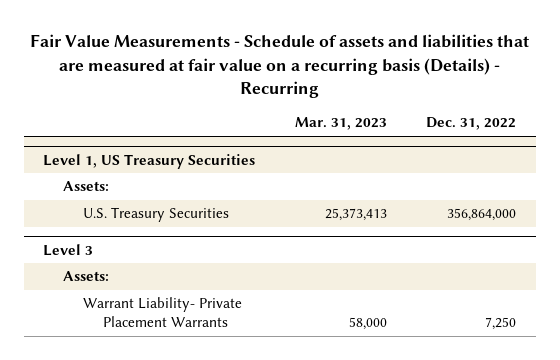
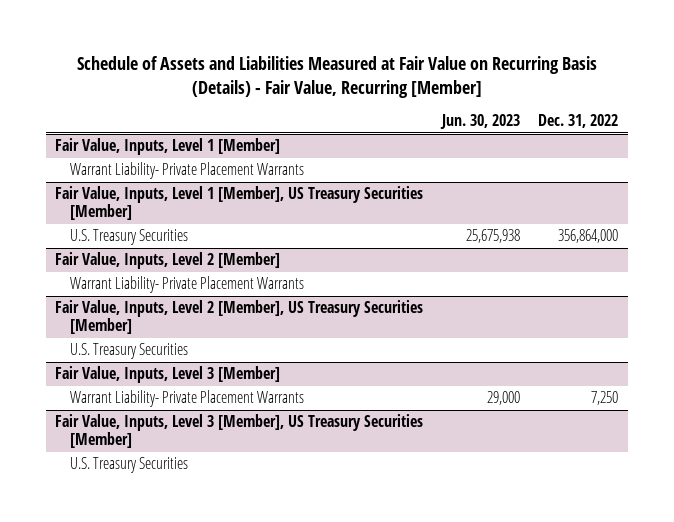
- Fair Value Measurements - Schedule of assets and liabilities that are measured at fair value on a recurring basis (Details) - Recurring
+ Schedule of Assets and Liabilities Measured at Fair Value on Recurring Basis (Details) - Fair Value, Recurring [Member]
- | Mar. 31, 2023 | Dec. 31, 2022
+ | Jun. 30, 2023 | Dec. 31, 2022
- Level 1, US Treasury Securities
- Assets:
+ Fair Value, Inputs, Level 1 [Member]
+ Warrant Liability- Private Placement Warrants
+ Fair Value, Inputs, Level 1 [Member], US Treasury Securities [Member]
- Level 3
- Assets:
+ Fair Value, Inputs, Level 2 [Member]
+ Warrant Liability- Private Placement Warrants
+ Fair Value, Inputs, Level 2 [Member], US Treasury Securities [Member]
+ U.S. Treasury Securities
+ Fair Value, Inputs, Level 3 [Member]
+ Fair Value, Inputs, Level 3 [Member], US Treasury Securities [Member]
+ U.S. Treasury Securities

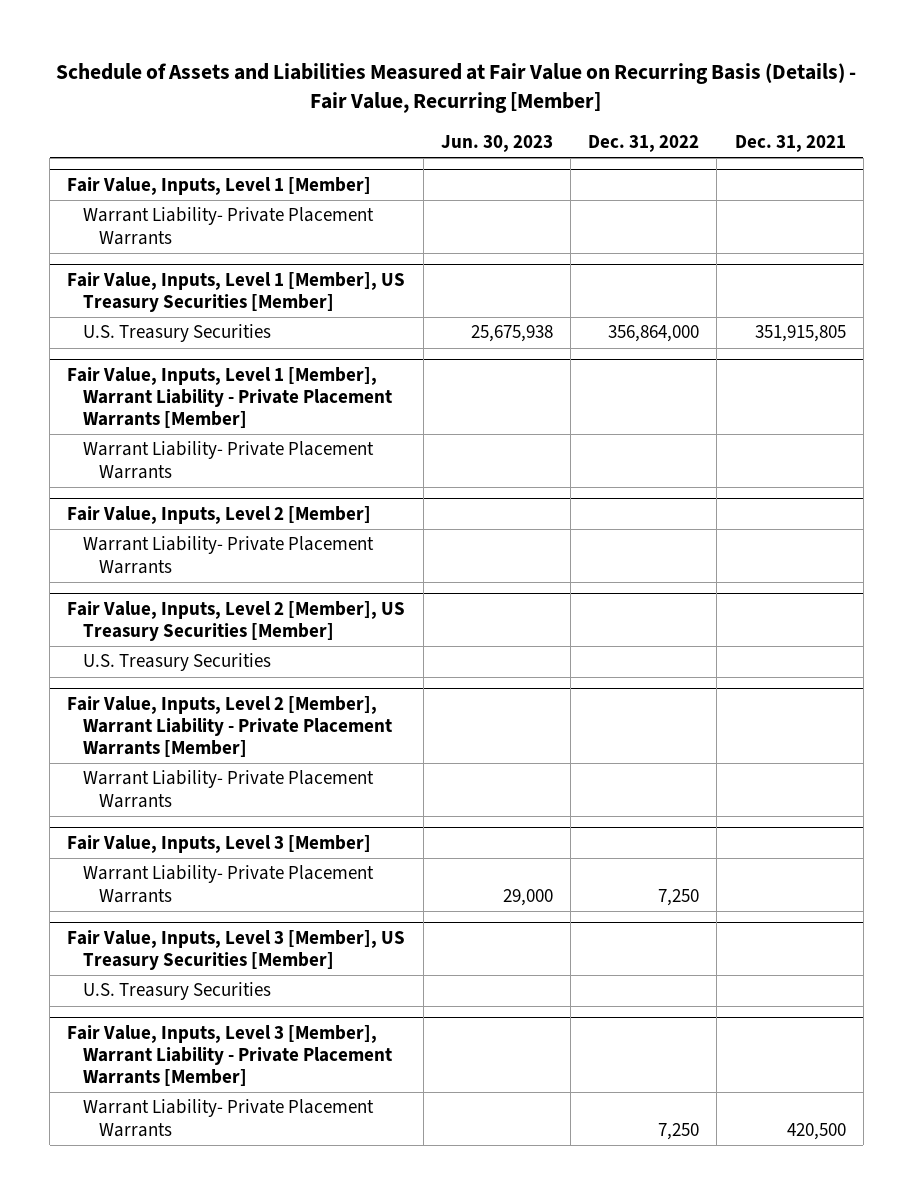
- | Jun. 30, 2023 | Dec. 31, 2022
+ | Jun. 30, 2023 | Dec. 31, 2022 | Dec. 31, 2021
+ Fair Value, Inputs, Level 1 [Member], Warrant Liability - Private Placement Warrants [Member]
+ Warrant Liability- Private Placement Warrants
+ Fair Value, Inputs, Level 2 [Member], Warrant Liability - Private Placement Warrants [Member]
+ Warrant Liability- Private Placement Warrants
+ Fair Value, Inputs, Level 3 [Member], Warrant Liability - Private Placement Warrants [Member]
+ Warrant Liability- Private Placement Warrants | | 7,250 | 420,500

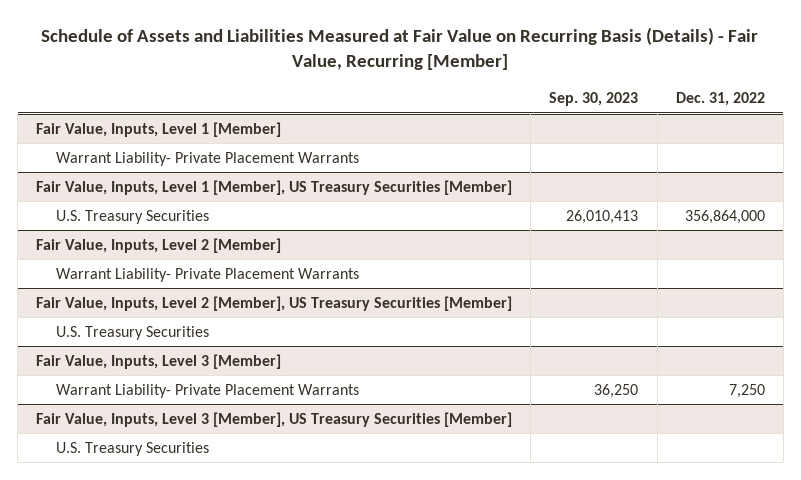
- | Jun. 30, 2023 | Dec. 31, 2022 | Dec. 31, 2021
+ | Sep. 30, 2023 | Dec. 31, 2022
- Fair Value, Inputs, Level 1 [Member], Warrant Liability - Private Placement Warrants [Member]
- Warrant Liability- Private Placement Warrants
- Fair Value, Inputs, Level 2 [Member], Warrant Liability - Private Placement Warrants [Member]
- Warrant Liability- Private Placement Warrants
- Fair Value, Inputs, Level 3 [Member], Warrant Liability - Private Placement Warrants [Member]
- Warrant Liability- Private Placement Warrants | | 7,250 | 420,500

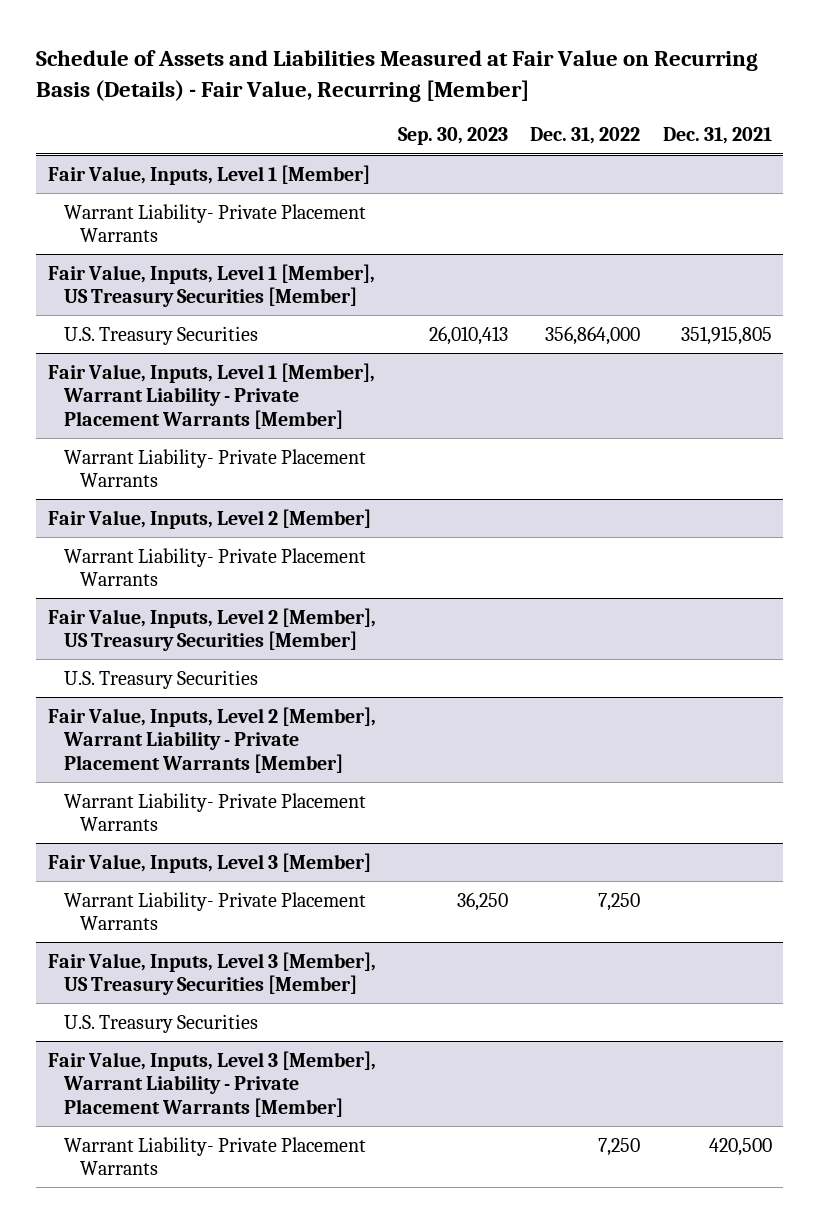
- | Sep. 30, 2023 | Dec. 31, 2022
+ | Sep. 30, 2023 | Dec. 31, 2022 | Dec. 31, 2021
+ Fair Value, Inputs, Level 1 [Member], Warrant Liability - Private Placement Warrants [Member]
+ Warrant Liability- Private Placement Warrants
+ Fair Value, Inputs, Level 2 [Member], Warrant Liability - Private Placement Warrants [Member]
+ Warrant Liability- Private Placement Warrants
+ Fair Value, Inputs, Level 3 [Member], Warrant Liability - Private Placement Warrants [Member]
+ Warrant Liability- Private Placement Warrants | | 7,250 | 420,500

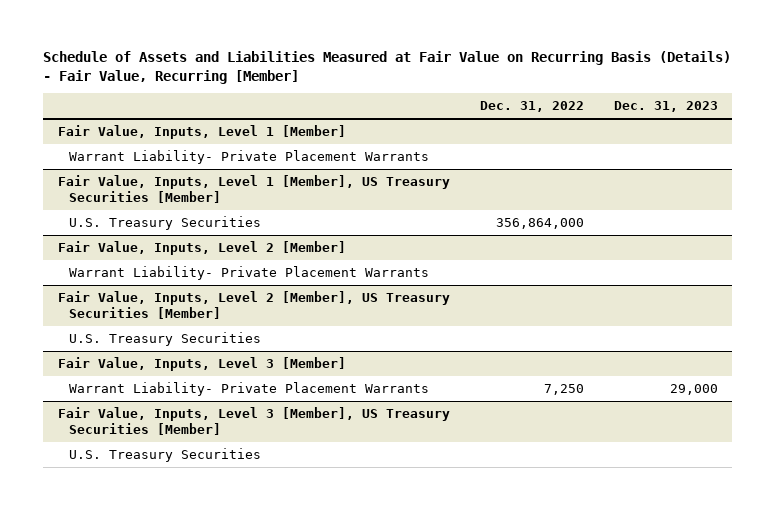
- | Sep. 30, 2023 | Dec. 31, 2022 | Dec. 31, 2021
+ | Dec. 31, 2022 | Dec. 31, 2023
- Fair Value, Inputs, Level 1 [Member], Warrant Liability - Private Placement Warrants [Member]
- Warrant Liability- Private Placement Warrants
- Fair Value, Inputs, Level 2 [Member], Warrant Liability - Private Placement Warrants [Member]
- Warrant Liability- Private Placement Warrants
- Fair Value, Inputs, Level 3 [Member], Warrant Liability - Private Placement Warrants [Member]
- Warrant Liability- Private Placement Warrants | | 7,250 | 420,500

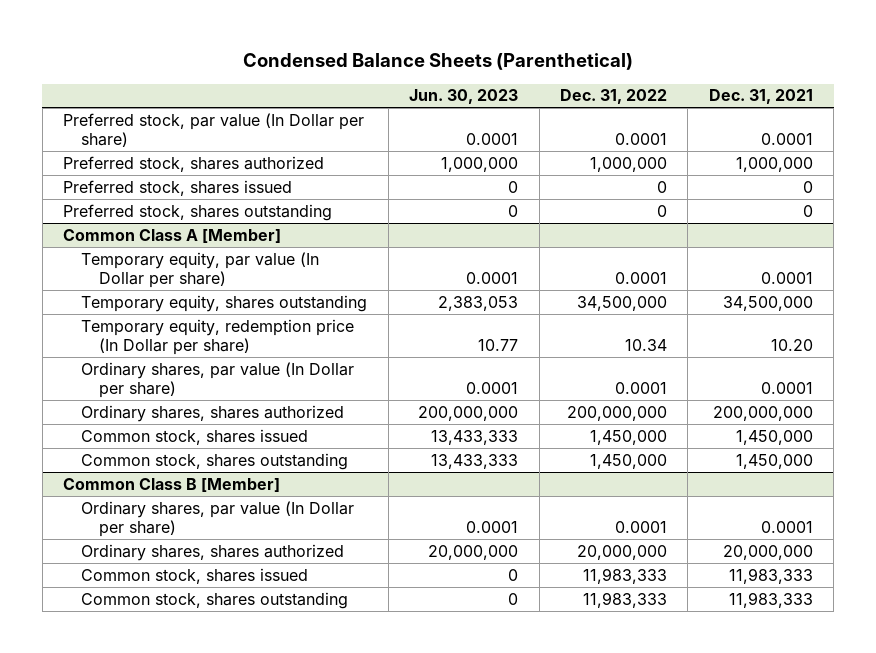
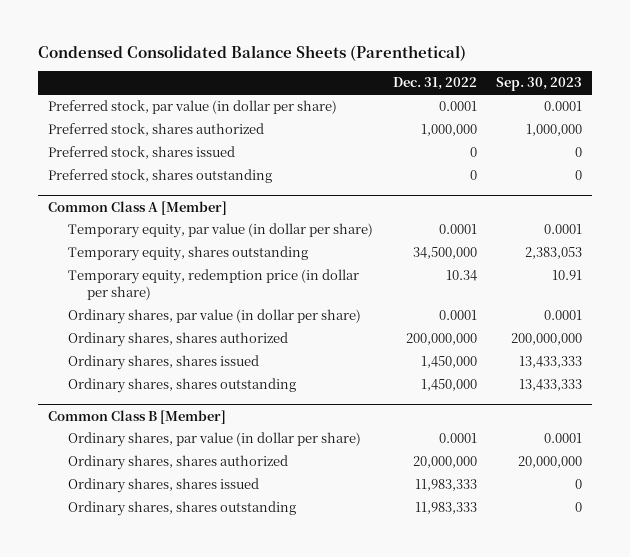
- Condensed Balance Sheets (Parenthetical)
+ Condensed Consolidated Balance Sheets (Parenthetical)
- | Jun. 30, 2023 | Dec. 31, 2022 | Dec. 31, 2021
+ | Dec. 31, 2022 | Sep. 30, 2023
- Preferred stock, par value (In Dollar per share) | 0.0001 | 0.0001 | 0.0001
+ Preferred stock, par value (in dollar per share) | 0.0001 | 0.0001
@ Common Class A [Member]
- Temporary equity, par value (In Dollar per share) | 0.0001 | 0.0001 | 0.0001
+ Temporary equity, par value (in dollar per share) | 0.0001 | 0.0001
- Temporary equity, redemption price (In Dollar per share) | 10.77 | 10.34 | 10.20
- Ordinary shares, par value (In Dollar per share) | 0.0001 | 0.0001 | 0.0001
+ Temporary equity, redemption price (in dollar per share) | 10.34 | 10.91
+ Ordinary shares, par value (in dollar per share) | 0.0001 | 0.0001
- Common stock, shares issued | 13,433,333 | 1,450,000 | 1,450,000
- Common stock, shares outstanding | 13,433,333 | 1,450,000 | 1,450,000
+ Ordinary shares, shares issued | 1,450,000 | 13,433,333
+ Ordinary shares, shares outstanding | 1,450,000 | 13,433,333
@ Common Class B [Member]
- Ordinary shares, par value (In Dollar per share) | 0.0001 | 0.0001 | 0.0001
+ Ordinary shares, par value (in dollar per share) | 0.0001 | 0.0001
- Common stock, shares issued | 0 | 11,983,333 | 11,983,333
- Common stock, shares outstanding | 0 | 11,983,333 | 11,983,333
+ Ordinary shares, shares issued | 11,983,333 | 0
+ Ordinary shares, shares outstanding | 11,983,333 | 0

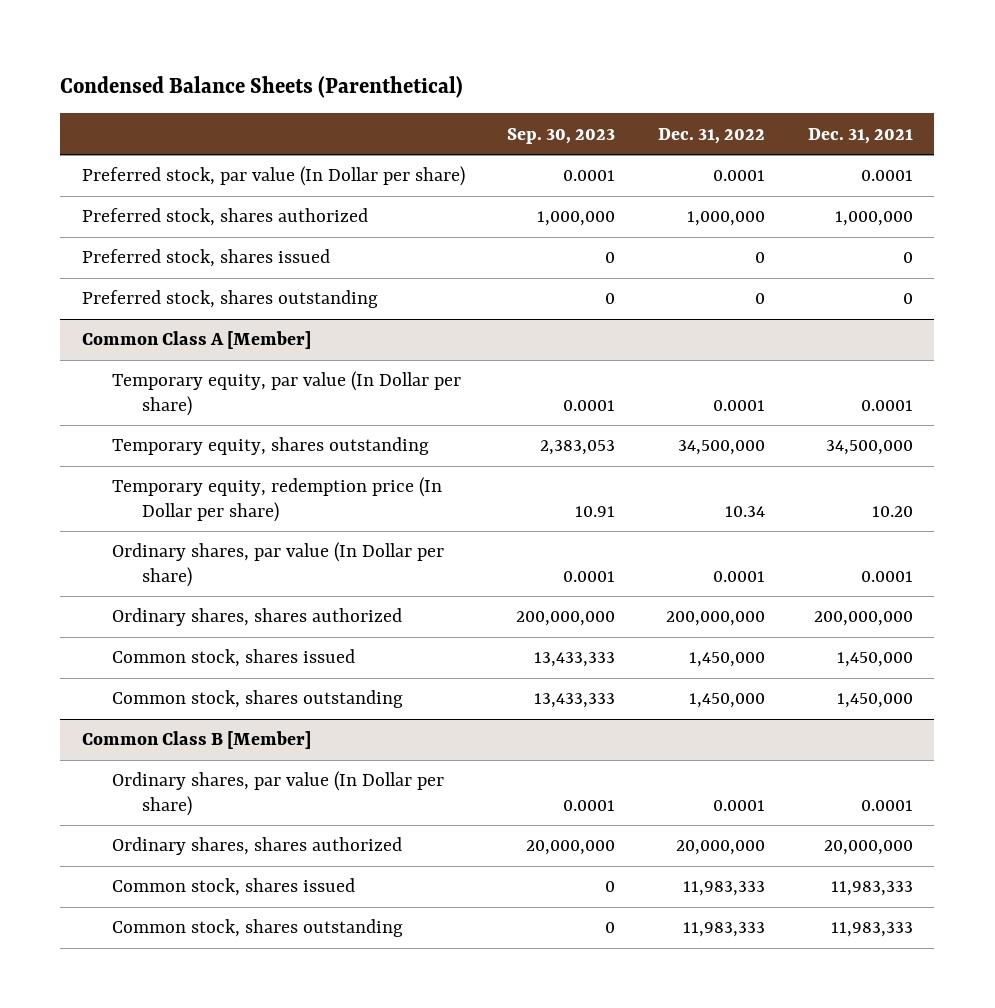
- Condensed Consolidated Balance Sheets (Parenthetical)
+ Condensed Balance Sheets (Parenthetical)
- | Dec. 31, 2022 | Sep. 30, 2023
+ | Sep. 30, 2023 | Dec. 31, 2022 | Dec. 31, 2021
- Preferred stock, par value (in dollar per share) | 0.0001 | 0.0001
+ Preferred stock, par value (In Dollar per share) | 0.0001 | 0.0001 | 0.0001
@ Common Class A [Member]
- Temporary equity, par value (in dollar per share) | 0.0001 | 0.0001
+ Temporary equity, par value (In Dollar per share) | 0.0001 | 0.0001 | 0.0001
- Temporary equity, redemption price (in dollar per share) | 10.34 | 10.91
- Ordinary shares, par value (in dollar per share) | 0.0001 | 0.0001
+ Temporary equity, redemption price (In Dollar per share) | 10.91 | 10.34 | 10.20
+ Ordinary shares, par value (In Dollar per share) | 0.0001 | 0.0001 | 0.0001
- Ordinary shares, shares issued | 1,450,000 | 13,433,333
- Ordinary shares, shares outstanding | 1,450,000 | 13,433,333
+ Common stock, shares issued | 13,433,333 | 1,450,000 | 1,450,000
+ Common stock, shares outstanding | 13,433,333 | 1,450,000 | 1,450,000
@ Common Class B [Member]
- Ordinary shares, par value (in dollar per share) | 0.0001 | 0.0001
+ Ordinary shares, par value (In Dollar per share) | 0.0001 | 0.0001 | 0.0001
- Ordinary shares, shares issued | 11,983,333 | 0
- Ordinary shares, shares outstanding | 11,983,333 | 0
+ Common stock, shares issued | 0 | 11,983,333 | 11,983,333
+ Common stock, shares outstanding | 0 | 11,983,333 | 11,983,333

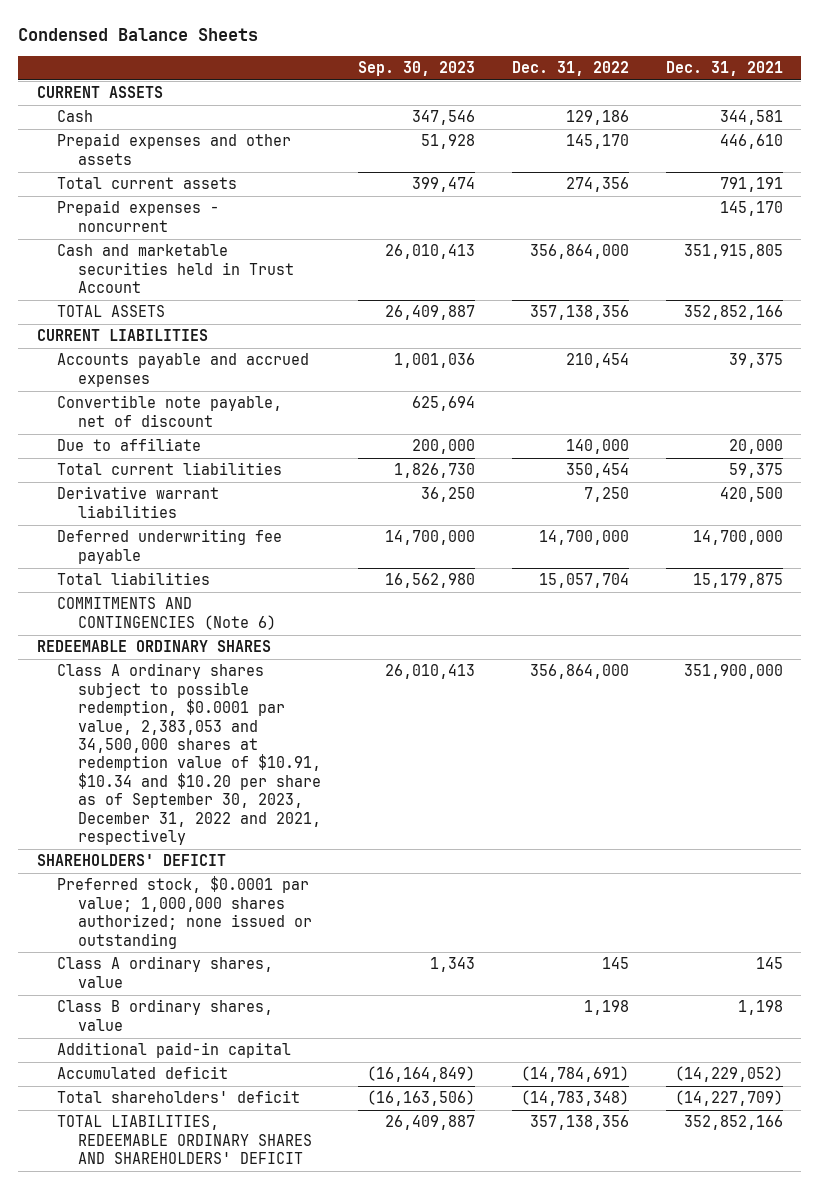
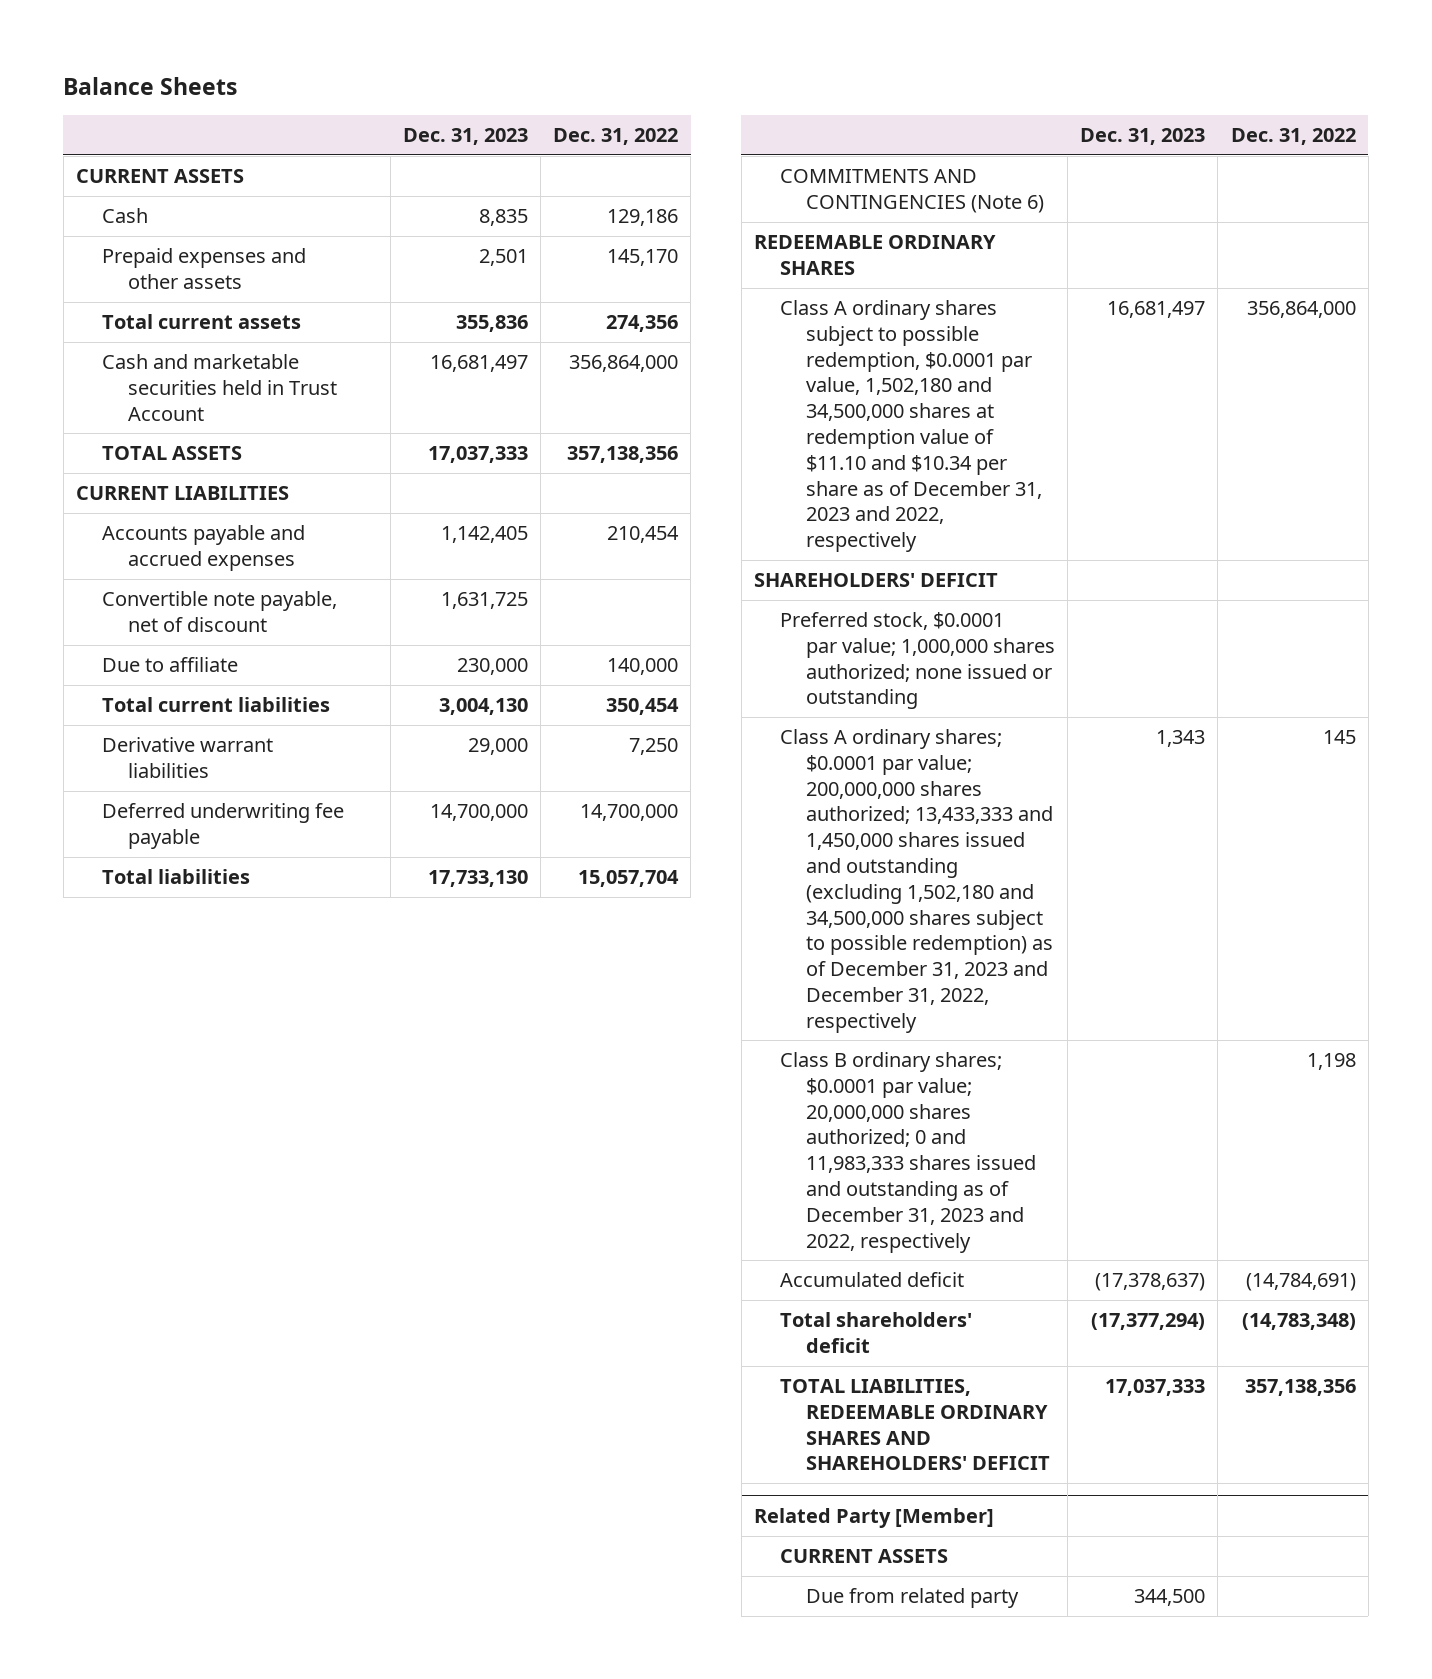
- Condensed Balance Sheets
+ Balance Sheets
- | Sep. 30, 2023 | Dec. 31, 2022 | Dec. 31, 2021
+ | Dec. 31, 2023 | Dec. 31, 2022
- Prepaid expenses - noncurrent | | | 145,170
- Class A ordinary shares subject to possible redemption, $0.0001 par value, 2,383,053 and 34,500,000 shares at redemption value of $10.91, $10.34 and $10.20 per share as of September 30, 2023, December 31, 2022 and 2021, respectively | 26,010,413 | 356,864,000 | 351,900,000
+ Class A ordinary shares subject to possible redemption, $0.0001 par value, 1,502,180 and 34,500,000 shares at redemption value of $11.10 and $10.34 per share as of December 31, 2023 and 2022, respectively | 16,681,497 | 356,864,000
- Class A ordinary shares, value | 1,343 | 145 | 145
- Class B ordinary shares, value | | 1,198 | 1,198
- Additional paid-in capital
+ Class A ordinary shares; $0.0001 par value; 200,000,000 shares authorized; 13,433,333 and 1,450,000 shares issued and outstanding (excluding 1,502,180 and 34,500,000 shares subject to possible redemption) as of December 31, 2023 and December 31, 2022, respectively | 1,343 | 145
+ Class B ordinary shares; $0.0001 par value; 20,000,000 shares authorized; 0 and 11,983,333 shares issued and outstanding as of December 31, 2023 and 2022, respectively | | 1,198
+ Related Party [Member]
+ CURRENT ASSETS
+ Due from related party | 344,500 |

